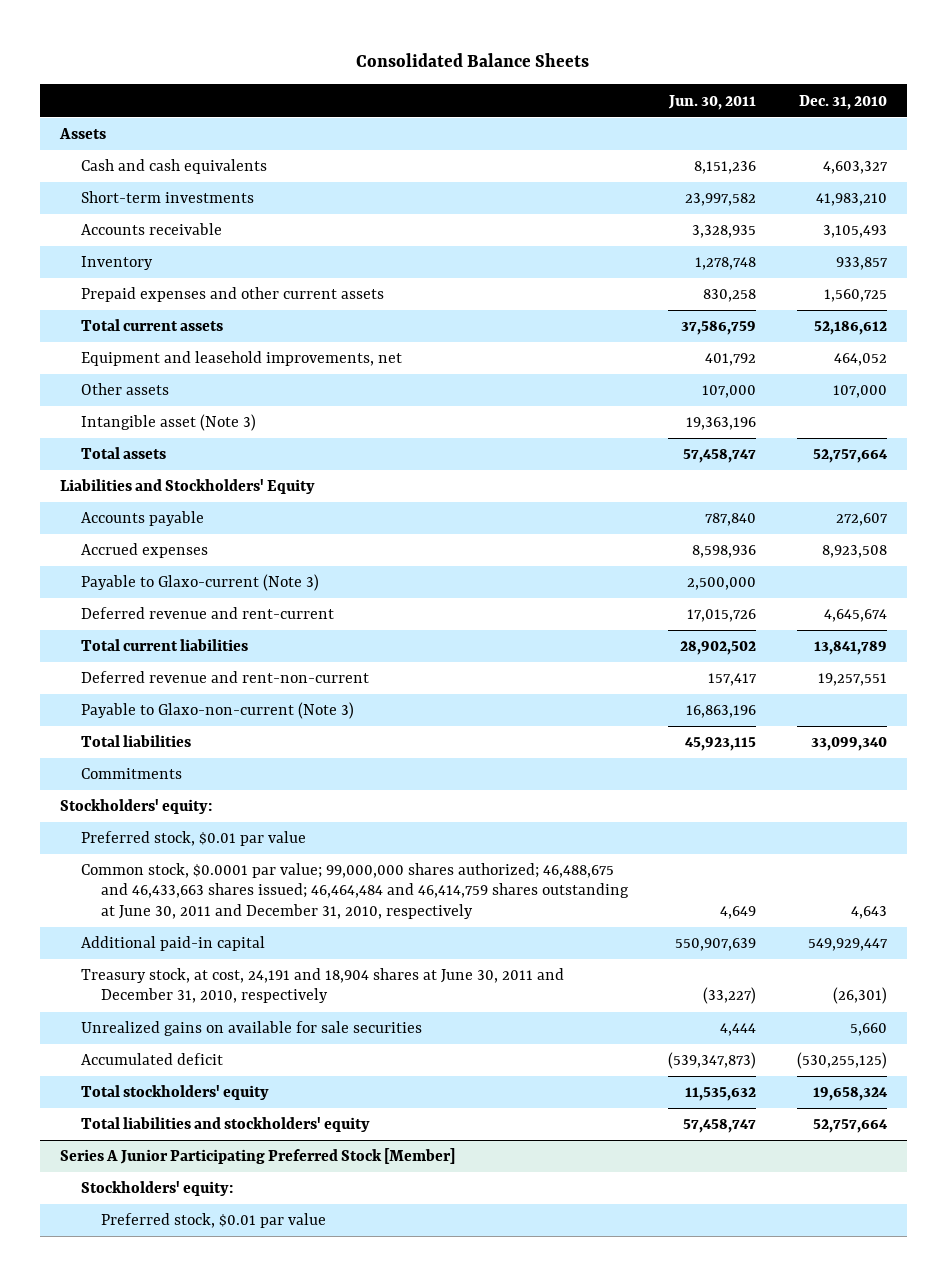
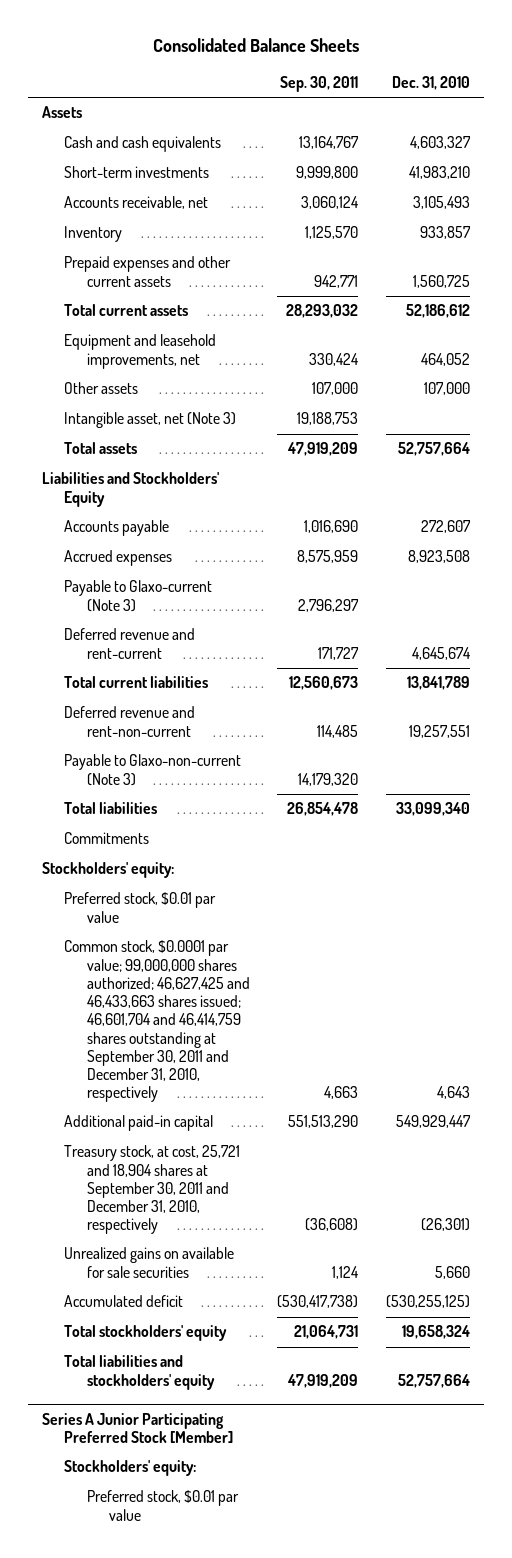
- | Jun. 30, 2011 | Dec. 31, 2010
+ | Sep. 30, 2011 | Dec. 31, 2010
- Accounts receivable | 3,328,935 | 3,105,493
+ Accounts receivable, net | 3,060,124 | 3,105,493
- Intangible asset (Note 3) | 19,363,196 |
+ Intangible asset, net (Note 3) | 19,188,753 |
- Common stock, $0.0001 par value; 99,000,000 shares authorized; 46,488,675 and 46,433,663 shares issued; 46,464,484 and 46,414,759 shares outstanding at June 30, 2011 and December 31, 2010, respectively | 4,649 | 4,643
+ Common stock, $0.0001 par value; 99,000,000 shares authorized; 46,627,425 and 46,433,663 shares issued; 46,601,704 and 46,414,759 shares outstanding at September 30, 2011 and December 31, 2010, respectively | 4,663 | 4,643
- Treasury stock, at cost, 24,191 and 18,904 shares at June 30, 2011 and December 31, 2010, respectively | (33,227) | (26,301)
+ Treasury stock, at cost, 25,721 and 18,904 shares at September 30, 2011 and December 31, 2010, respectively | (36,608) | (26,301)

